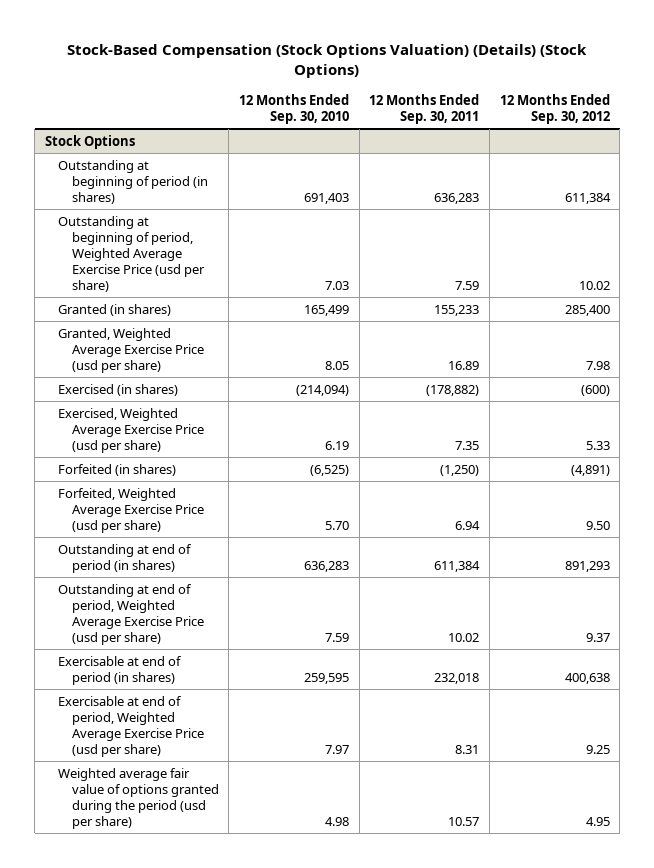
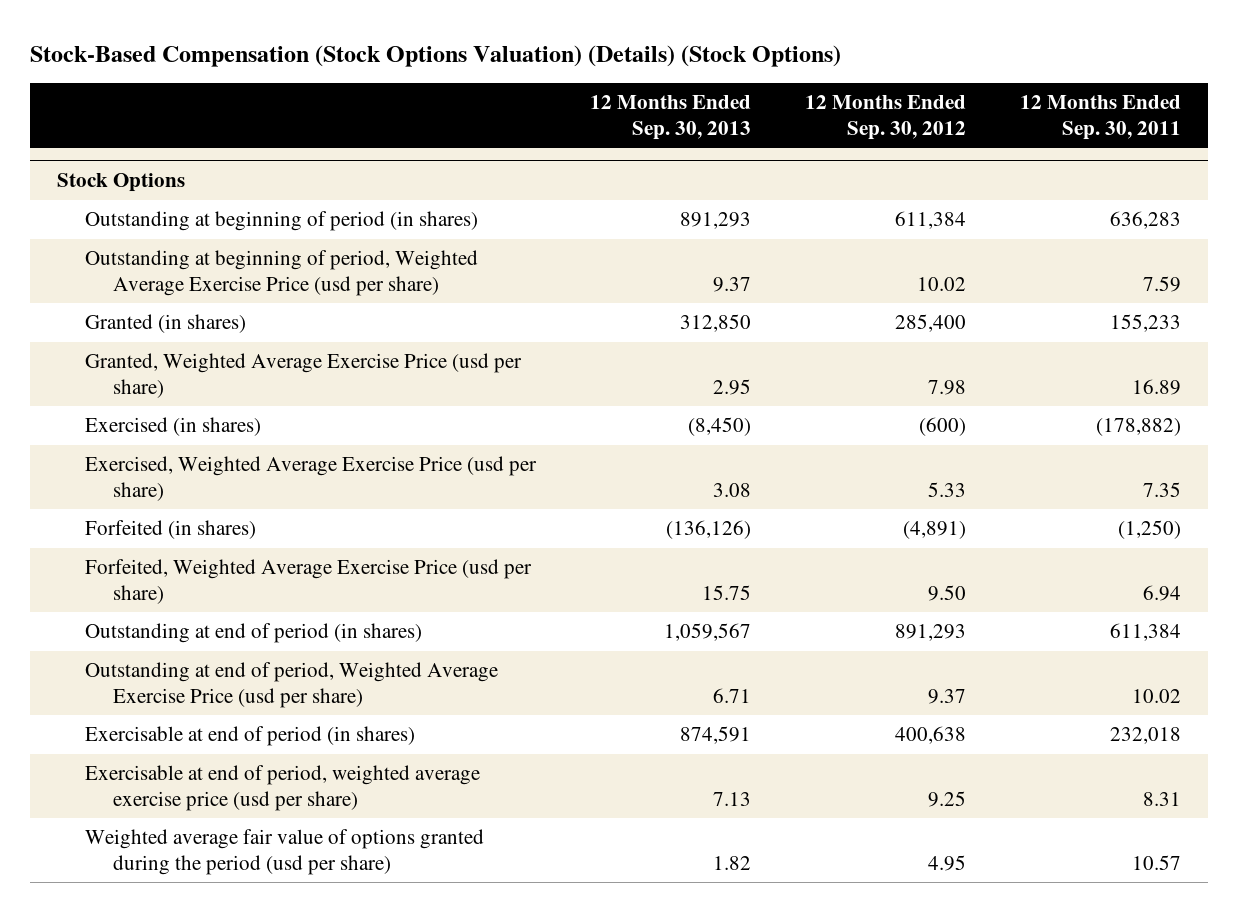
- | 12 Months Ended Sep. 30, 2010 | 12 Months Ended Sep. 30, 2011 | 12 Months Ended Sep. 30, 2012
+ | 12 Months Ended Sep. 30, 2013 | 12 Months Ended Sep. 30, 2012 | 12 Months Ended Sep. 30, 2011
@ Stock Options
- Exercisable at end of period, Weighted Average Exercise Price (usd per share) | 7.97 | 8.31 | 9.25
+ Exercisable at end of period, weighted average exercise price (usd per share) | 7.13 | 9.25 | 8.31

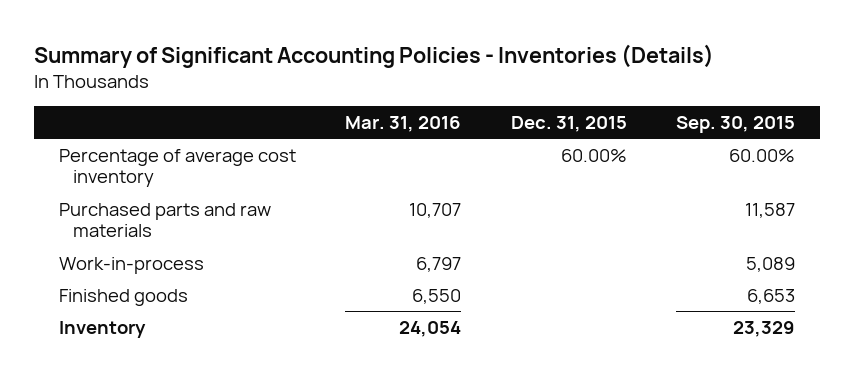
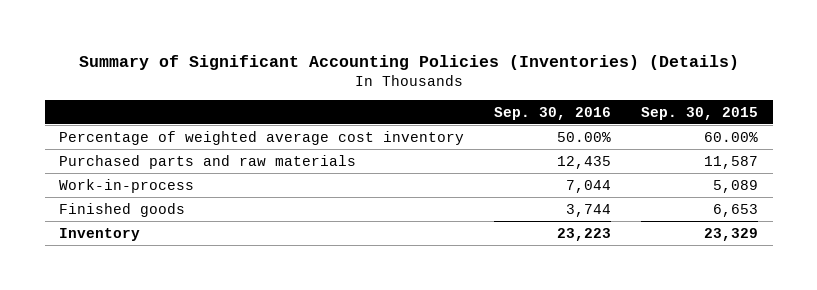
- Summary of Significant Accounting Policies - Inventories (Details)
+ Summary of Significant Accounting Policies (Inventories) (Details)
- | Mar. 31, 2016 | Dec. 31, 2015 | Sep. 30, 2015
+ | Sep. 30, 2016 | Sep. 30, 2015
- Percentage of average cost inventory | | 60.00% | 60.00%
+ Percentage of weighted average cost inventory | 50.00% | 60.00%

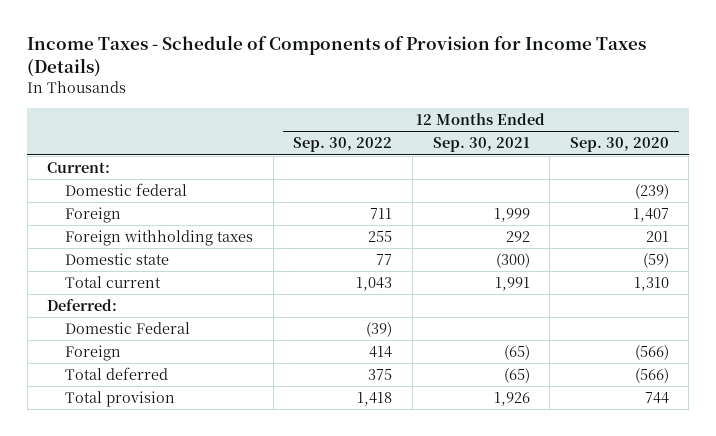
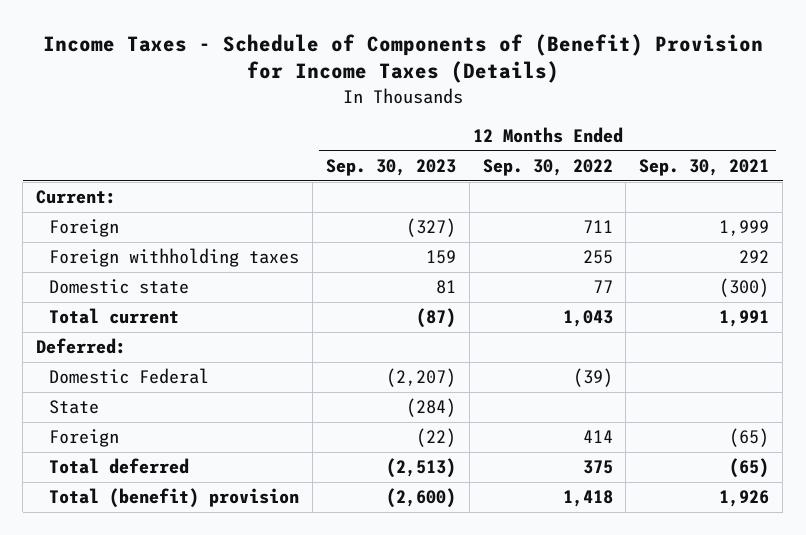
- Income Taxes - Schedule of Components of Provision for Income Taxes (Details)
+ Income Taxes - Schedule of Components of (Benefit) Provision for Income Taxes (Details)
- | 12 Months Ended Sep. 30, 2022 | 12 Months Ended Sep. 30, 2021 | 12 Months Ended Sep. 30, 2020
+ | 12 Months Ended Sep. 30, 2023 | 12 Months Ended Sep. 30, 2022 | 12 Months Ended Sep. 30, 2021
- Domestic federal | | | (239)
+ State | (284) | |
- Total provision | 1,418 | 1,926 | 744
+ Total (benefit) provision | (2,600) | 1,418 | 1,926

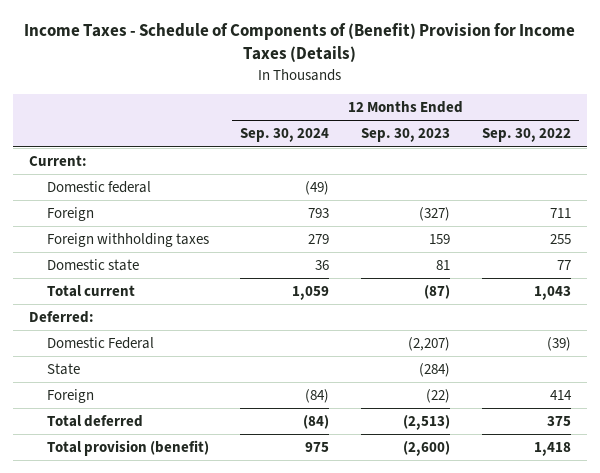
- | 12 Months Ended Sep. 30, 2023 | 12 Months Ended Sep. 30, 2022 | 12 Months Ended Sep. 30, 2021
+ | 12 Months Ended Sep. 30, 2024 | 12 Months Ended Sep. 30, 2023 | 12 Months Ended Sep. 30, 2022
+ Domestic federal | (49) | |
- Total (benefit) provision | (2,600) | 1,418 | 1,926
+ Total provision (benefit) | 975 | (2,600) | 1,418

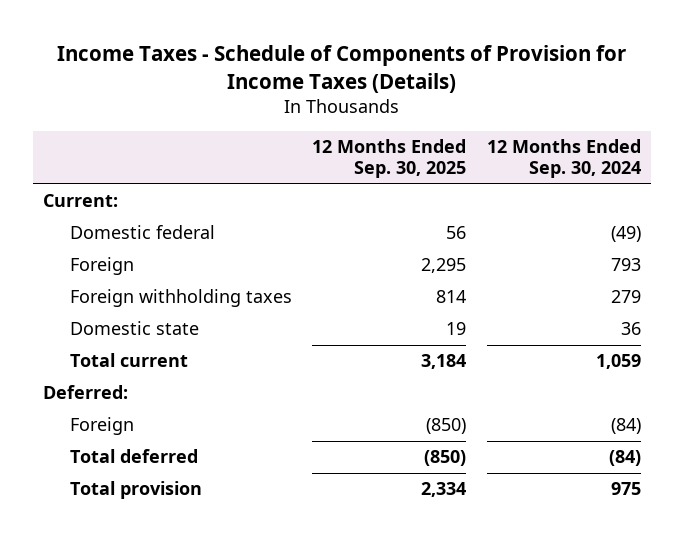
- Income Taxes - Schedule of Components of (Benefit) Provision for Income Taxes (Details)
+ Income Taxes - Schedule of Components of Provision for Income Taxes (Details)
- | 12 Months Ended Sep. 30, 2024 | 12 Months Ended Sep. 30, 2023 | 12 Months Ended Sep. 30, 2022
+ | 12 Months Ended Sep. 30, 2025 | 12 Months Ended Sep. 30, 2024
- Domestic Federal | | (2,207) | (39)
- State | | (284) |
- Total provision (benefit) | 975 | (2,600) | 1,418
+ Total provision | 2,334 | 975

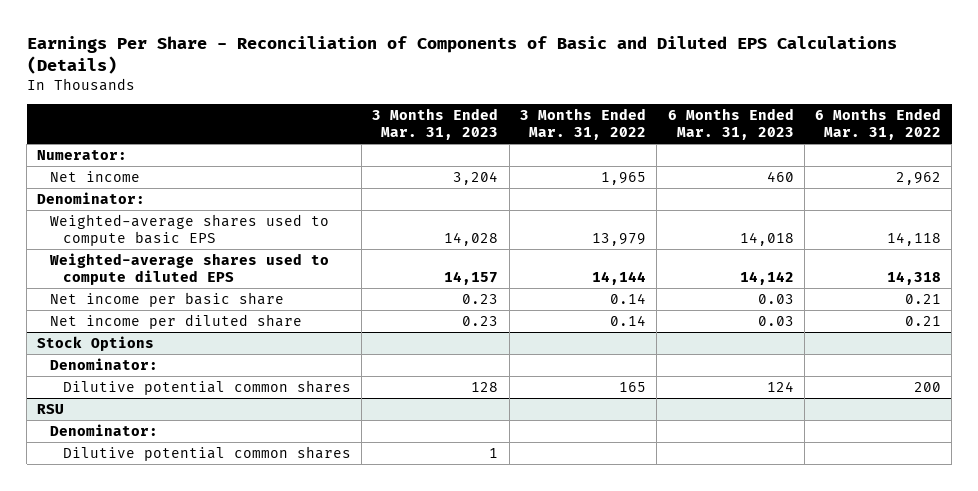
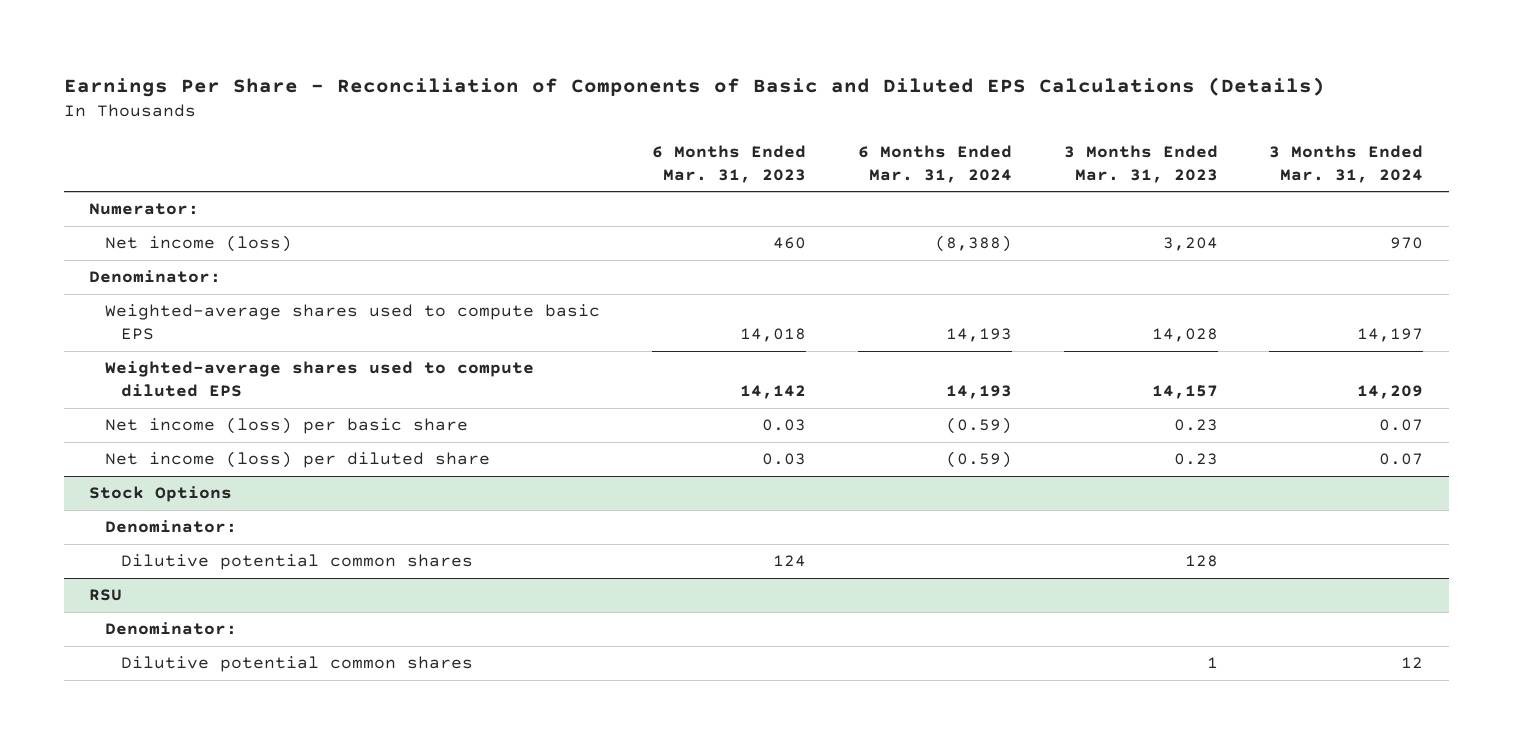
- | 3 Months Ended Mar. 31, 2023 | 3 Months Ended Mar. 31, 2022 | 6 Months Ended Mar. 31, 2023 | 6 Months Ended Mar. 31, 2022
+ | 6 Months Ended Mar. 31, 2023 | 6 Months Ended Mar. 31, 2024 | 3 Months Ended Mar. 31, 2023 | 3 Months Ended Mar. 31, 2024
- Net income | 3,204 | 1,965 | 460 | 2,962
+ Net income (loss) | 460 | (8,388) | 3,204 | 970
- Net income per basic share | 0.23 | 0.14 | 0.03 | 0.21
- Net income per diluted share | 0.23 | 0.14 | 0.03 | 0.21
+ Net income (loss) per basic share | 0.03 | (0.59) | 0.23 | 0.07
+ Net income (loss) per diluted share | 0.03 | (0.59) | 0.23 | 0.07

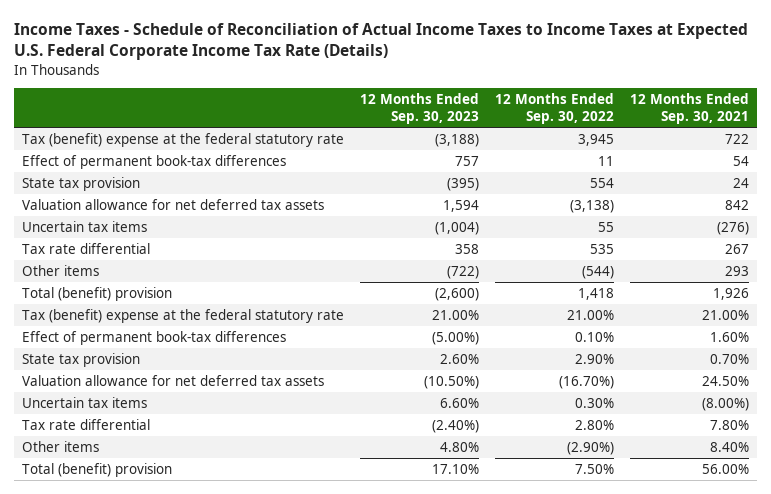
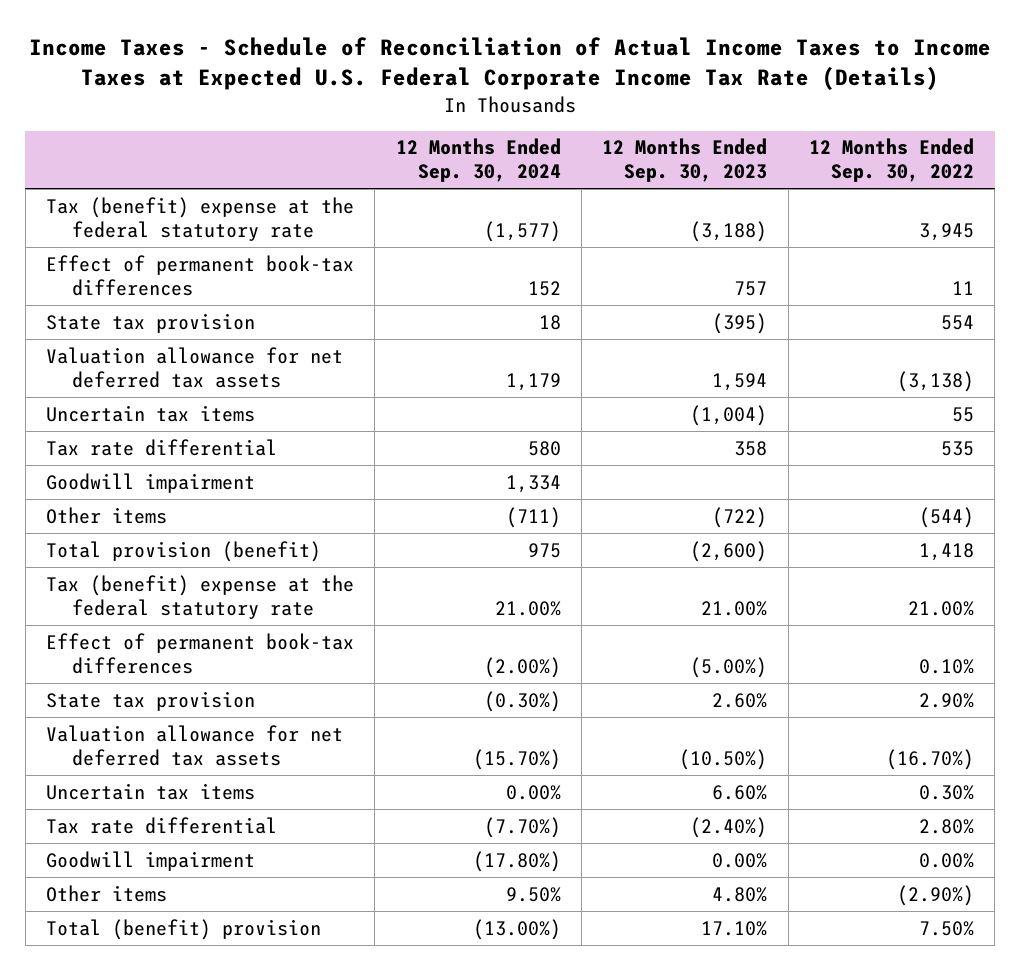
- | 12 Months Ended Sep. 30, 2023 | 12 Months Ended Sep. 30, 2022 | 12 Months Ended Sep. 30, 2021
+ | 12 Months Ended Sep. 30, 2024 | 12 Months Ended Sep. 30, 2023 | 12 Months Ended Sep. 30, 2022
+ Goodwill impairment | 1,334 | |
- Total (benefit) provision | (2,600) | 1,418 | 1,926
+ Total provision (benefit) | 975 | (2,600) | 1,418
+ Goodwill impairment | (17.80%) | 0.00% | 0.00%

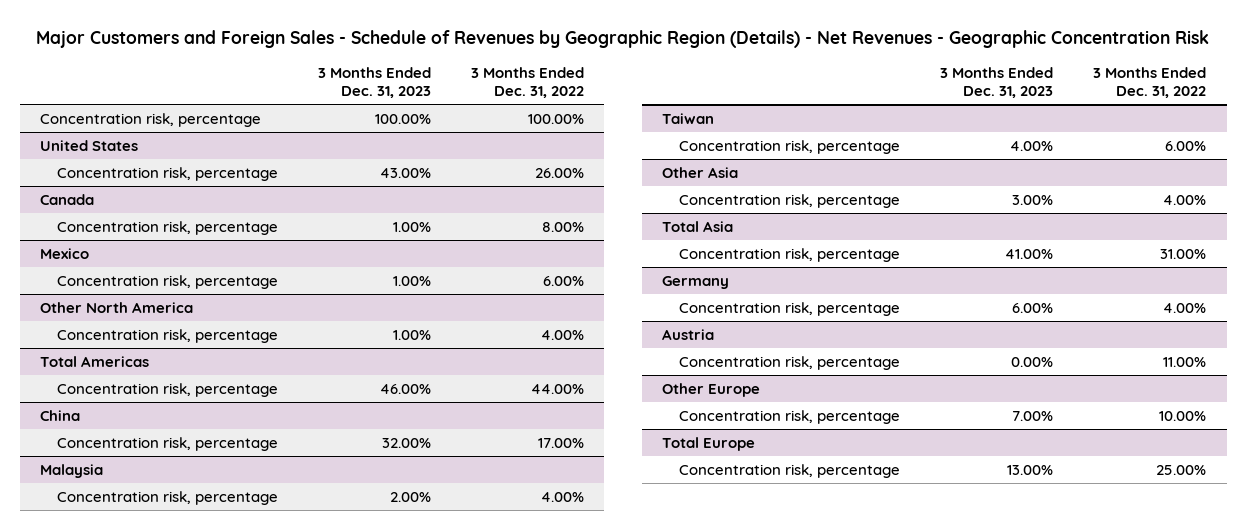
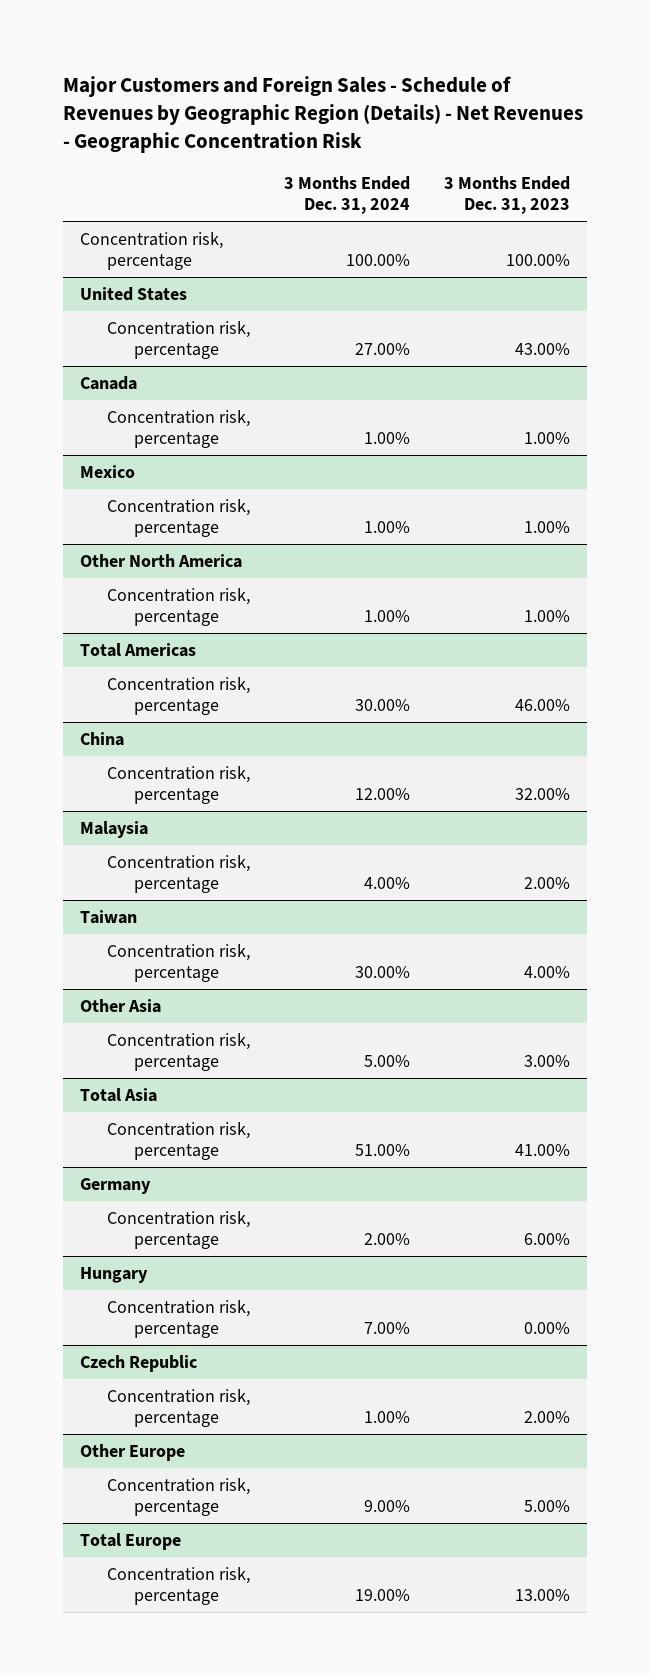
- | 3 Months Ended Dec. 31, 2023 | 3 Months Ended Dec. 31, 2022
+ | 3 Months Ended Dec. 31, 2024 | 3 Months Ended Dec. 31, 2023
- Austria
+ Hungary
+ Czech Republic
+ Concentration risk, percentage | 1.00% | 2.00%
@ Other Europe
- Concentration risk, percentage | 7.00% | 10.00%
+ Concentration risk, percentage | 9.00% | 5.00%

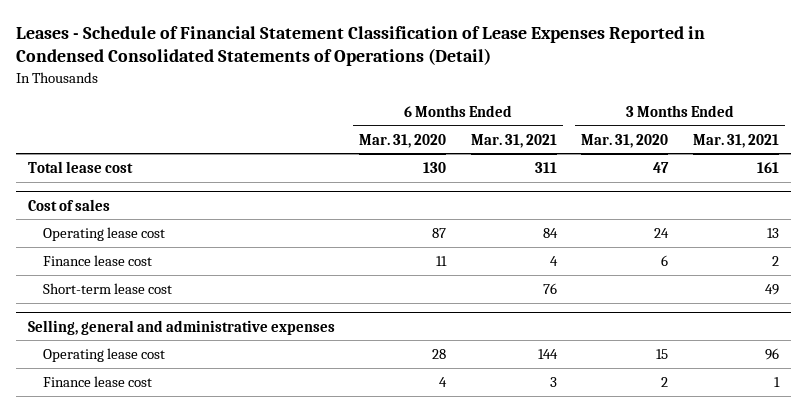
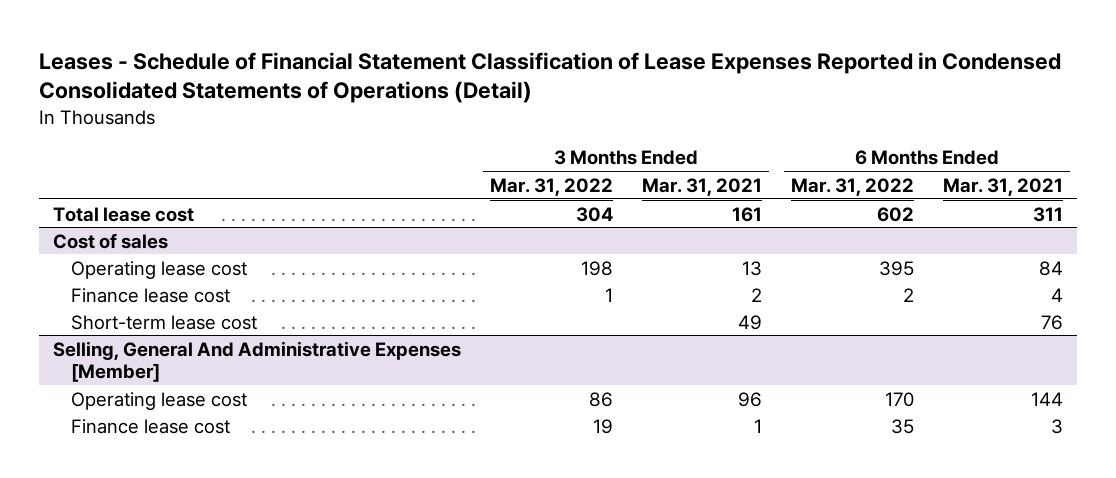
- | 6 Months Ended Mar. 31, 2020 | 6 Months Ended Mar. 31, 2021 | 3 Months Ended Mar. 31, 2020 | 3 Months Ended Mar. 31, 2021
+ | 3 Months Ended Mar. 31, 2022 | 3 Months Ended Mar. 31, 2021 | 6 Months Ended Mar. 31, 2022 | 6 Months Ended Mar. 31, 2021
- Selling, general and administrative expenses
+ Selling, General And Administrative Expenses [Member]

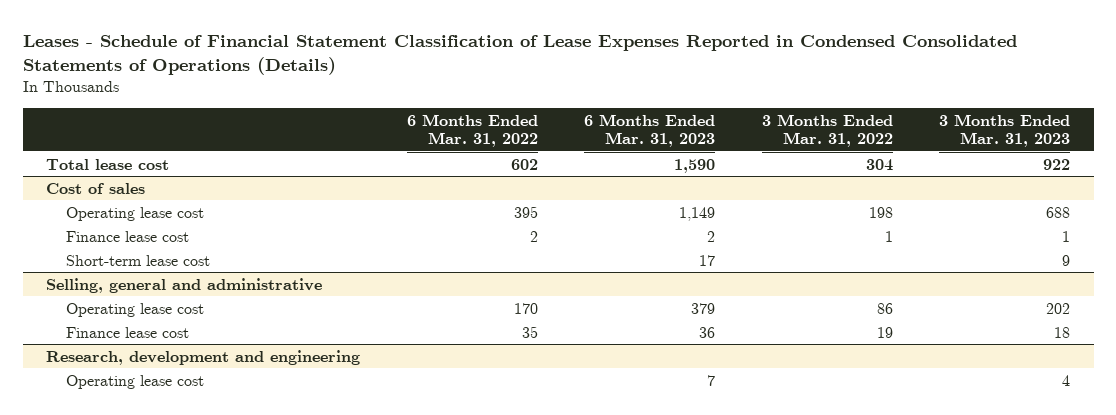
- Leases - Schedule of Financial Statement Classification of Lease Expenses Reported in Condensed Consolidated Statements of Operations (Detail)
+ Leases - Schedule of Financial Statement Classification of Lease Expenses Reported in Condensed Consolidated Statements of Operations (Details)
- | 3 Months Ended Mar. 31, 2022 | 3 Months Ended Mar. 31, 2021 | 6 Months Ended Mar. 31, 2022 | 6 Months Ended Mar. 31, 2021
+ | 6 Months Ended Mar. 31, 2022 | 6 Months Ended Mar. 31, 2023 | 3 Months Ended Mar. 31, 2022 | 3 Months Ended Mar. 31, 2023
- Selling, General And Administrative Expenses [Member]
+ Selling, general and administrative
+ Research, development and engineering
+ Operating lease cost | | 7 | | 4

